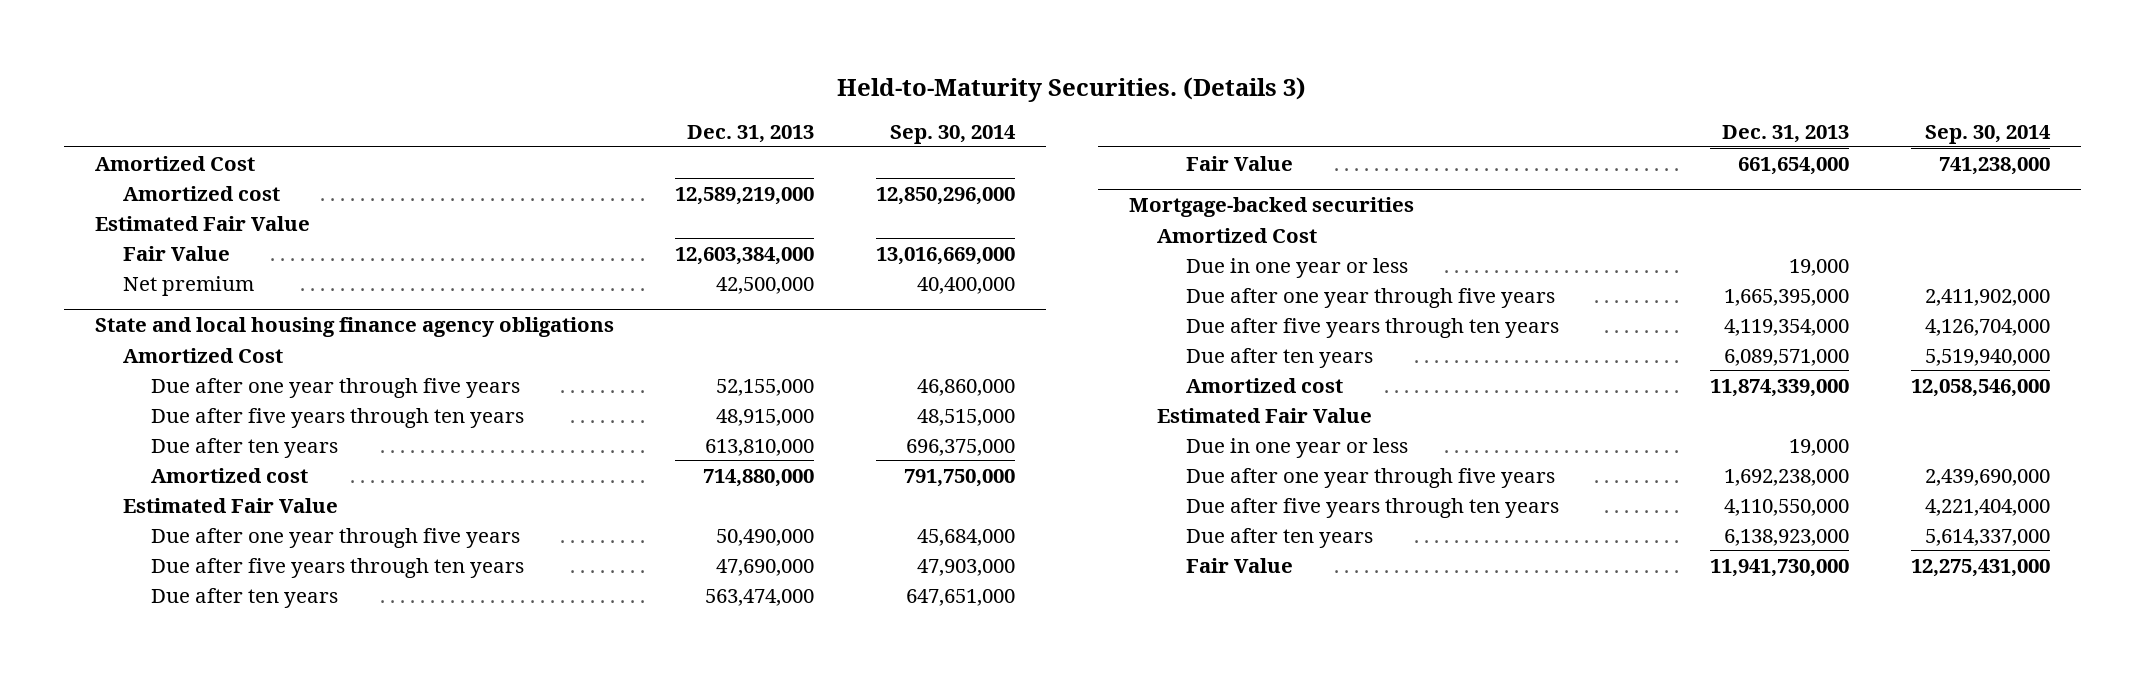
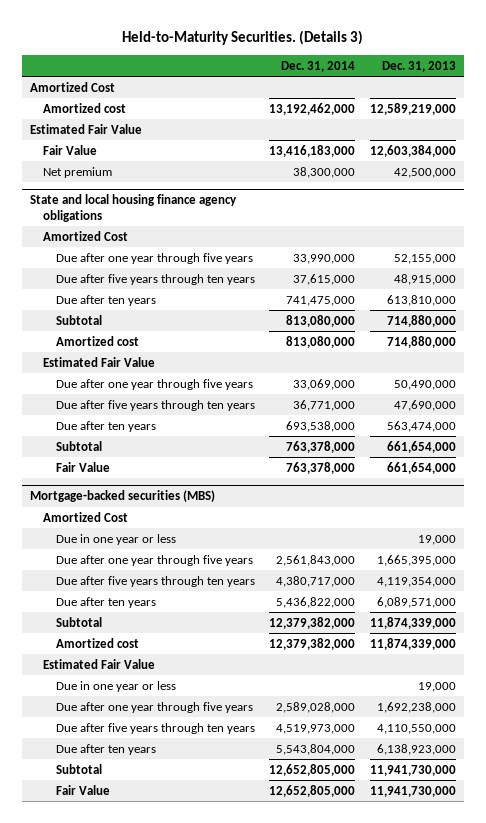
- | Dec. 31, 2013 | Sep. 30, 2014
+ | Dec. 31, 2014 | Dec. 31, 2013
@ State and local housing finance agency obligations
+ Subtotal | 813,080,000 | 714,880,000
+ Subtotal | 763,378,000 | 661,654,000
- Mortgage-backed securities
+ Mortgage-backed securities (MBS)
+ Subtotal | 12,379,382,000 | 11,874,339,000
+ Subtotal | 12,652,805,000 | 11,941,730,000

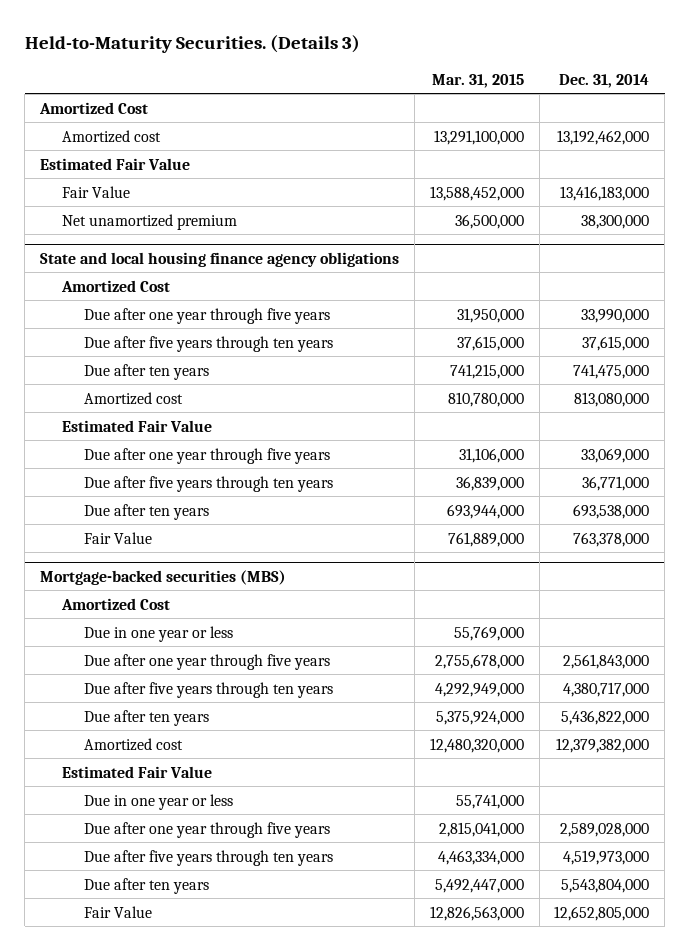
- | Dec. 31, 2014 | Dec. 31, 2013
+ | Mar. 31, 2015 | Dec. 31, 2014
- Net premium | 38,300,000 | 42,500,000
+ Net unamortized premium | 36,500,000 | 38,300,000
@ State and local housing finance agency obligations
- Subtotal | 813,080,000 | 714,880,000
- Subtotal | 763,378,000 | 661,654,000
@ Mortgage-backed securities (MBS)
- Subtotal | 12,379,382,000 | 11,874,339,000
- Subtotal | 12,652,805,000 | 11,941,730,000

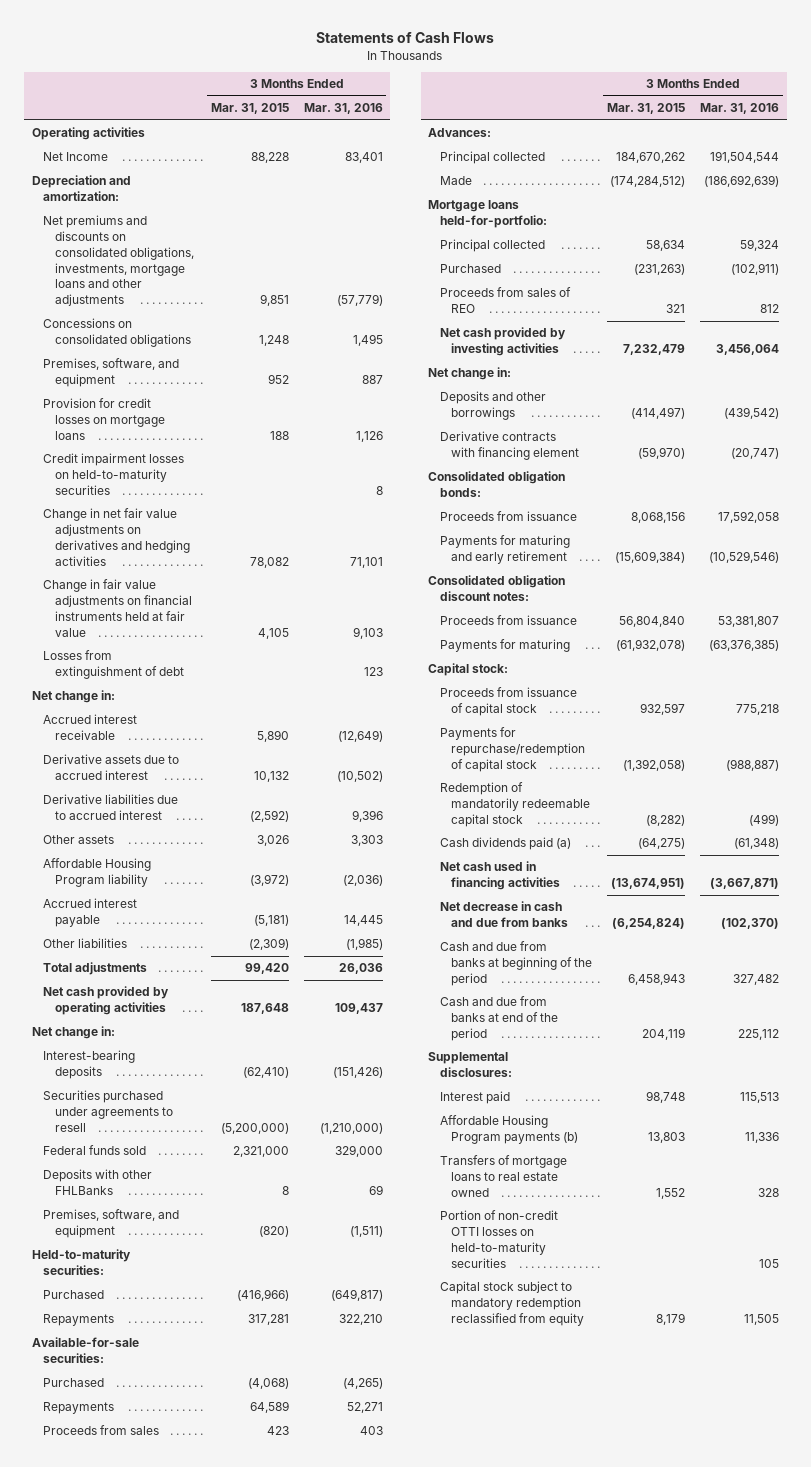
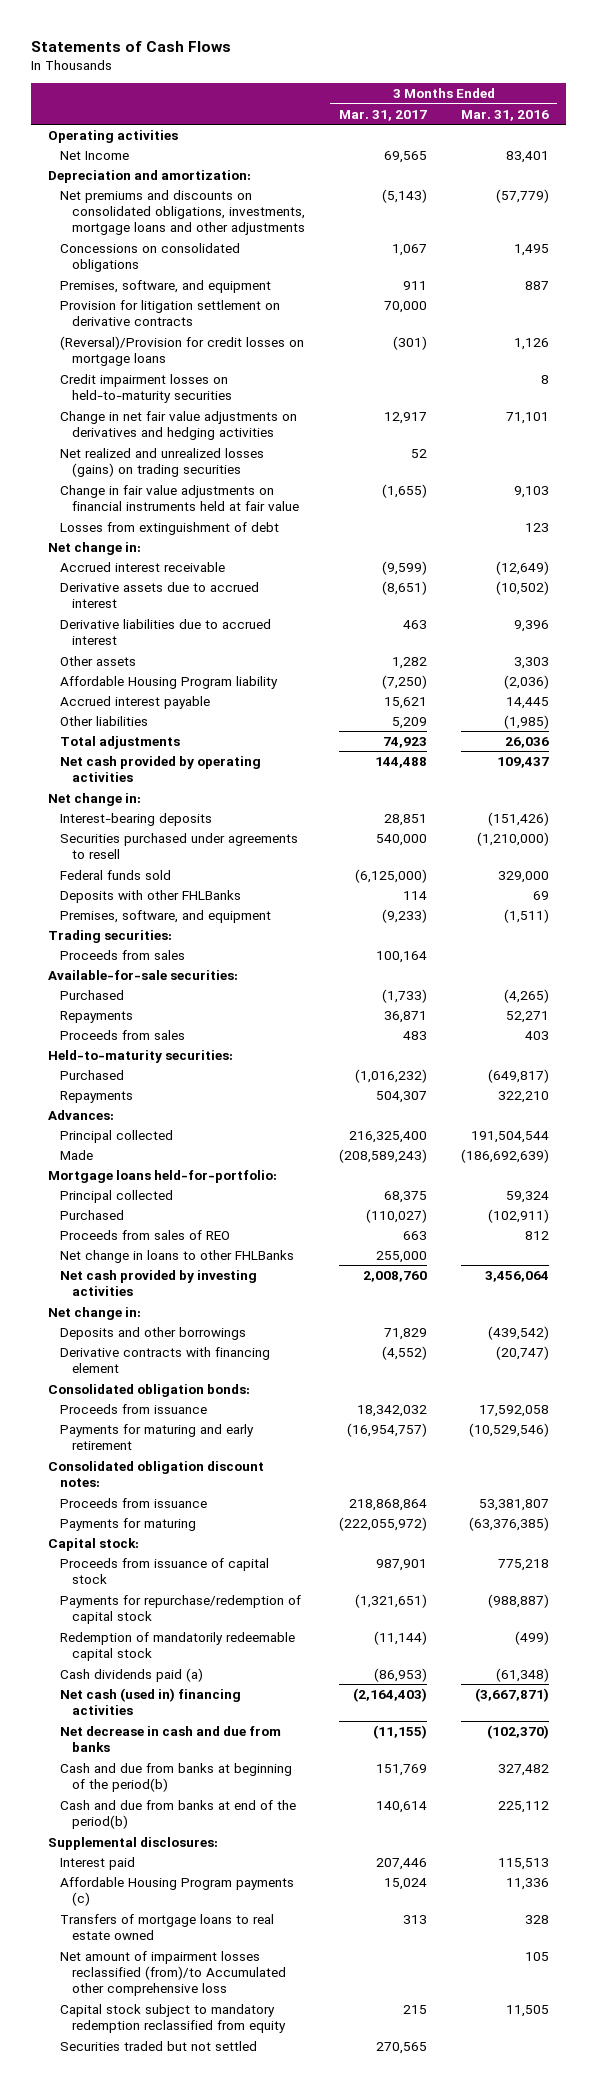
- | 3 Months Ended Mar. 31, 2015 | 3 Months Ended Mar. 31, 2016
+ | 3 Months Ended Mar. 31, 2017 | 3 Months Ended Mar. 31, 2016
- Provision for credit losses on mortgage loans | 188 | 1,126
+ Provision for litigation settlement on derivative contracts | 70,000 |
+ (Reversal)/Provision for credit losses on mortgage loans | (301) | 1,126
+ Net realized and unrealized losses (gains) on trading securities | 52 |
+ Trading securities:
+ Proceeds from sales | 100,164 |
moved down: Held-to-maturity securities:
moved down: Purchased | (1,016,232) | (649,817)
moved down: Repayments | 504,307 | 322,210
+ Net change in loans to other FHLBanks | 255,000 |
- Net cash used in financing activities | (13,674,951) | (3,667,871)
+ Net cash (used in) financing activities | (2,164,403) | (3,667,871)
- Cash and due from banks at beginning of the period | 6,458,943 | 327,482
- Cash and due from banks at end of the period | 204,119 | 225,112
+ Cash and due from banks at beginning of the period(b) | 151,769 | 327,482
+ Cash and due from banks at end of the period(b) | 140,614 | 225,112
- Affordable Housing Program payments (b) | 13,803 | 11,336
+ Affordable Housing Program payments (c) | 15,024 | 11,336
- Portion of non-credit OTTI losses on held-to-maturity securities | | 105
+ Net amount of impairment losses reclassified (from)/to Accumulated other comprehensive loss | | 105
+ Securities traded but not settled | 270,565 |

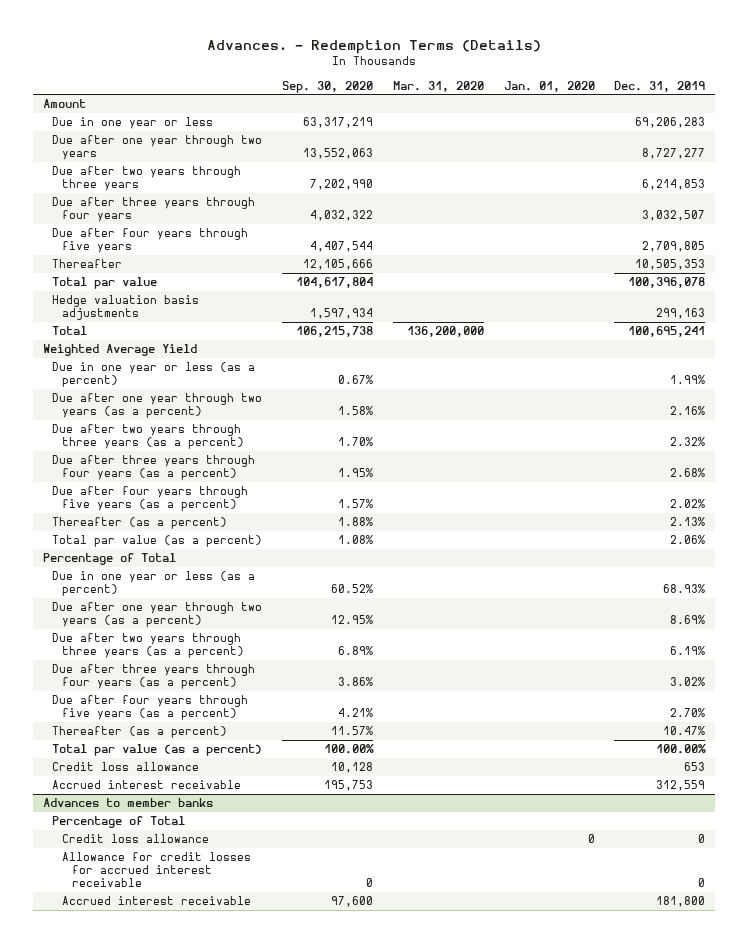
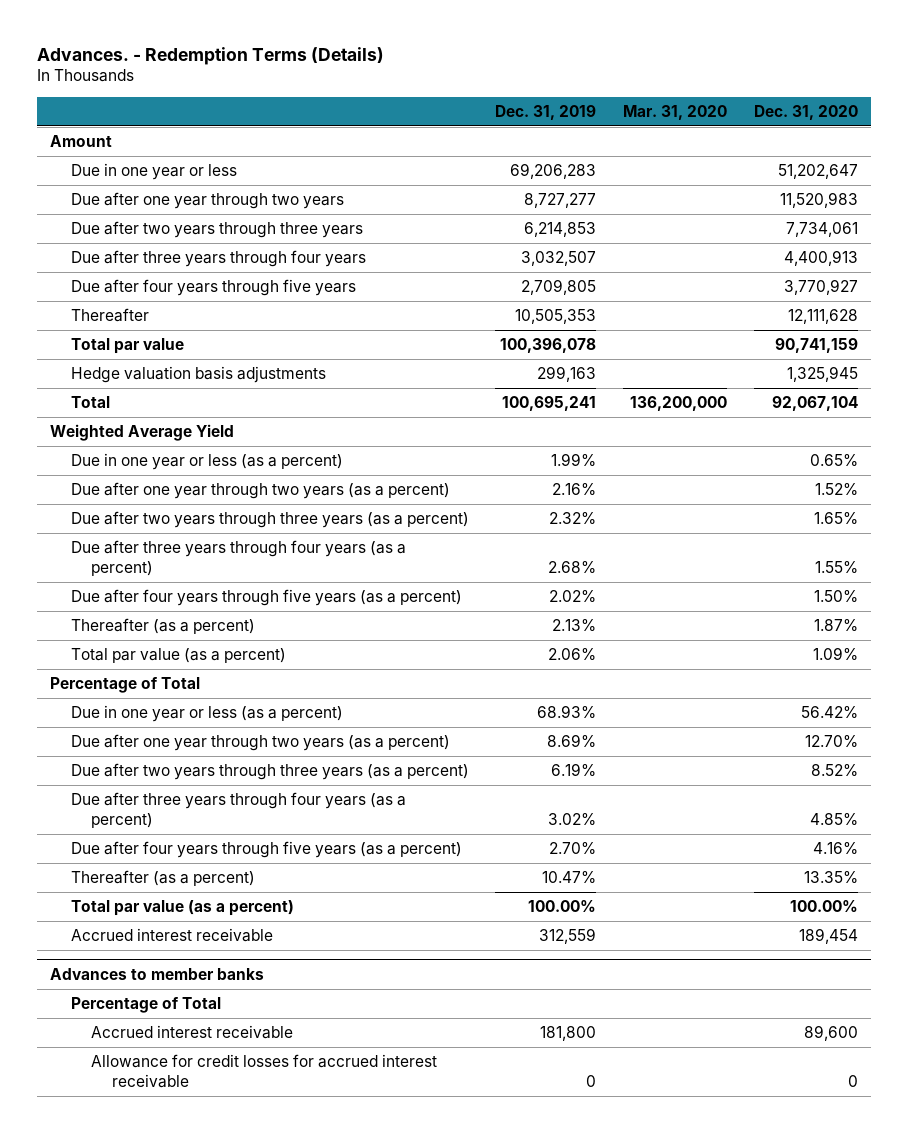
- | Sep. 30, 2020 | Mar. 31, 2020 | Jan. 01, 2020 | Dec. 31, 2019
+ | Dec. 31, 2019 | Mar. 31, 2020 | Dec. 31, 2020
- Credit loss allowance | 10,128 | | | 653
@ Advances to member banks
- Credit loss allowance | | | 0 | 0
moved down: Allowance for credit losses for accrued interest receivable | 0 | | 0

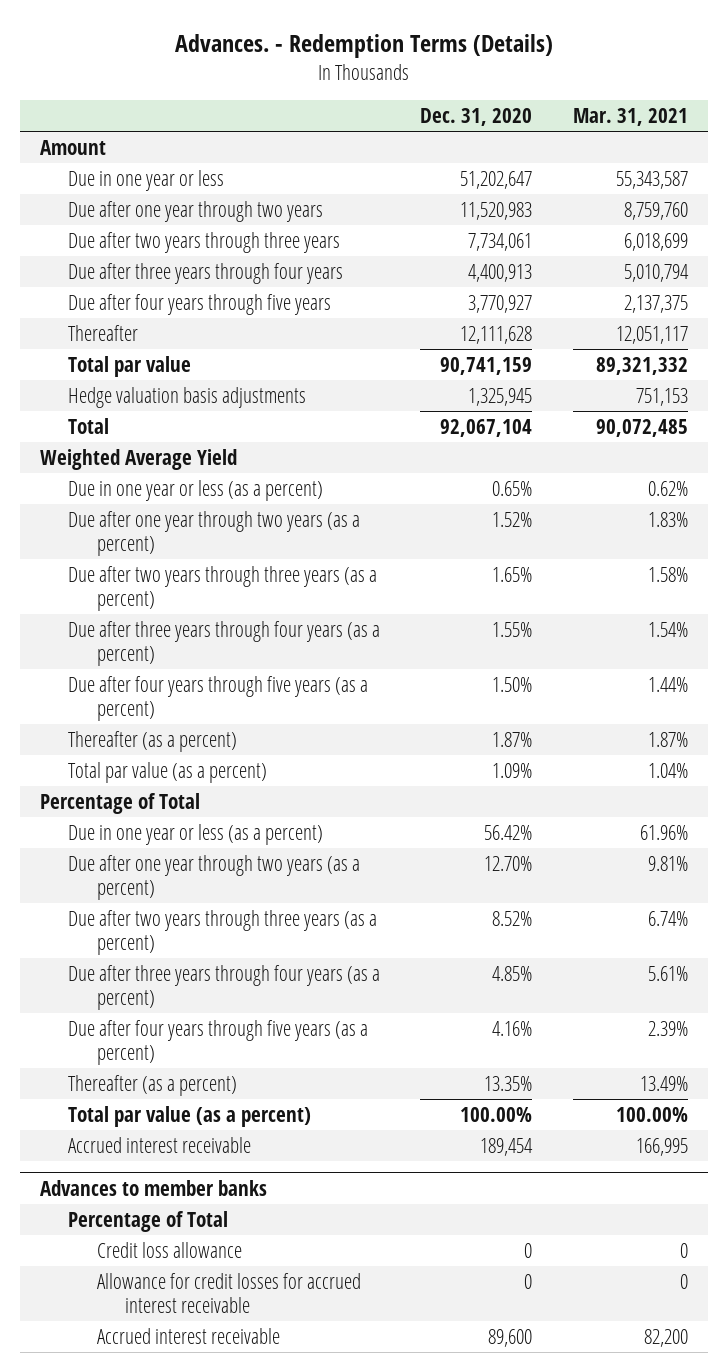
- | Dec. 31, 2019 | Mar. 31, 2020 | Dec. 31, 2020
+ | Dec. 31, 2020 | Mar. 31, 2021
@ Advances to member banks
+ Credit loss allowance | 0 | 0
moved down: Accrued interest receivable | 89,600 | 82,200

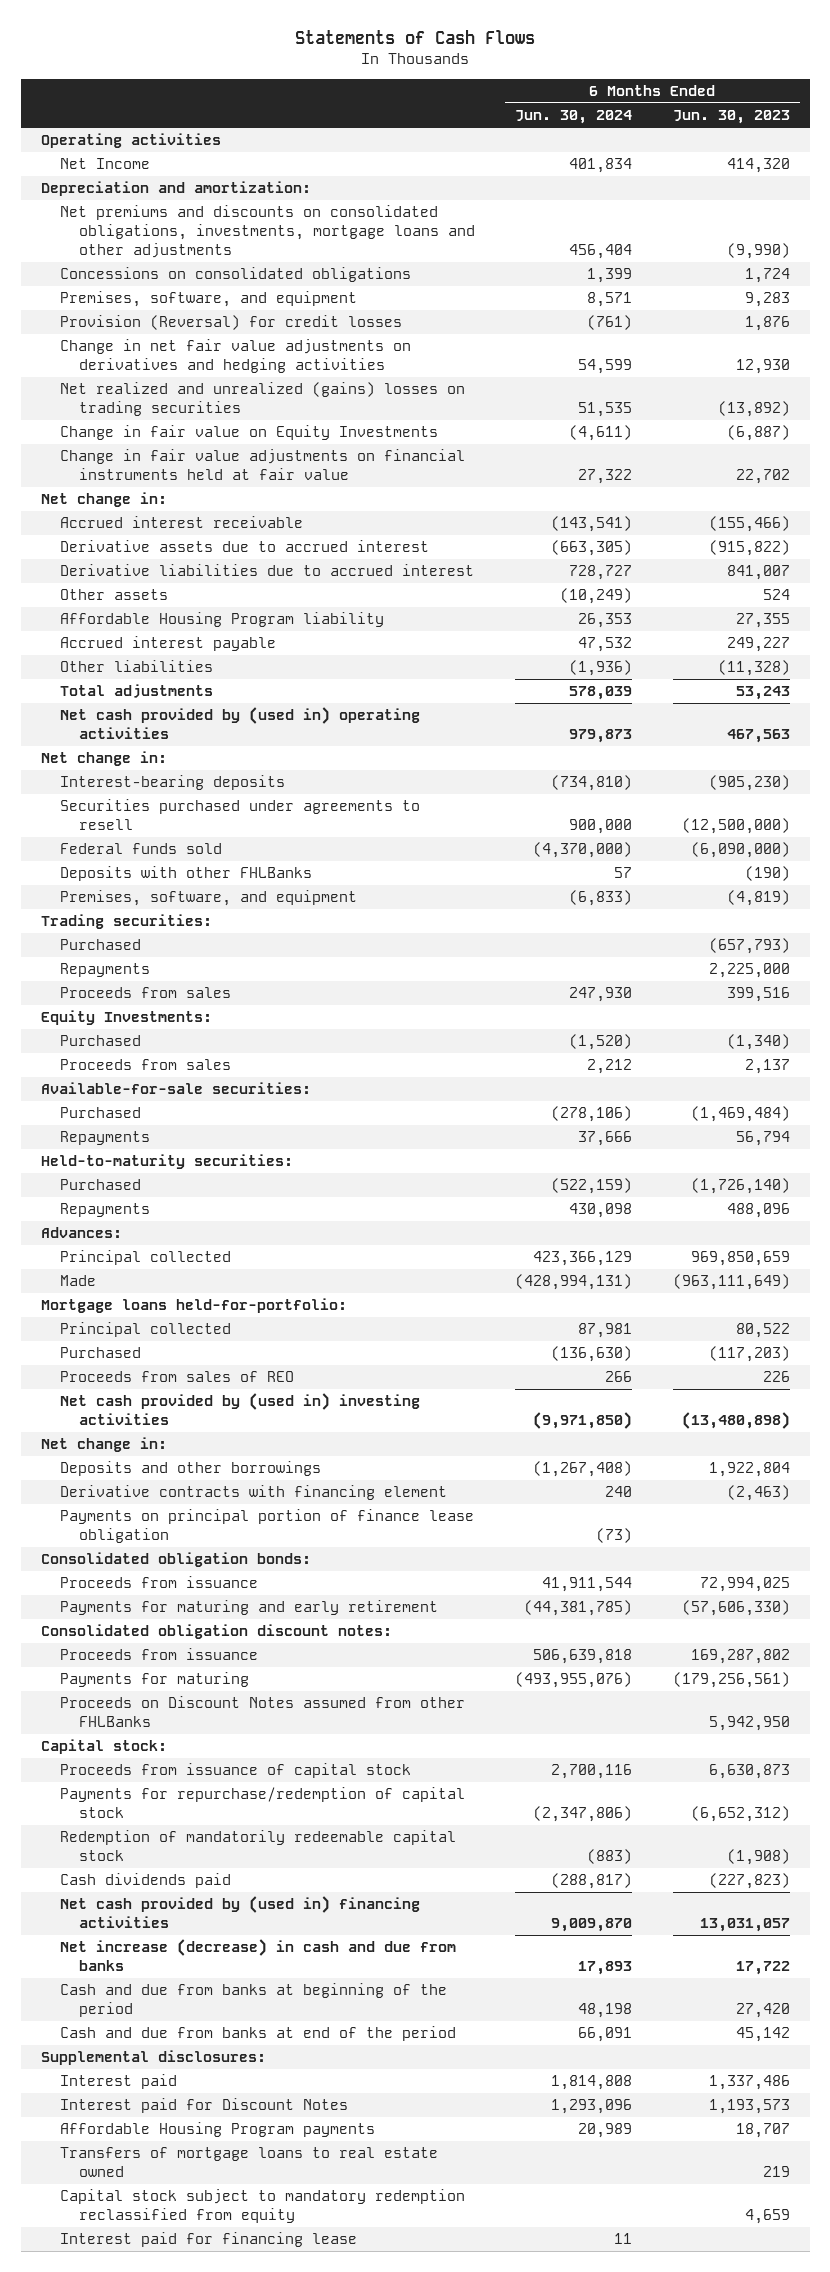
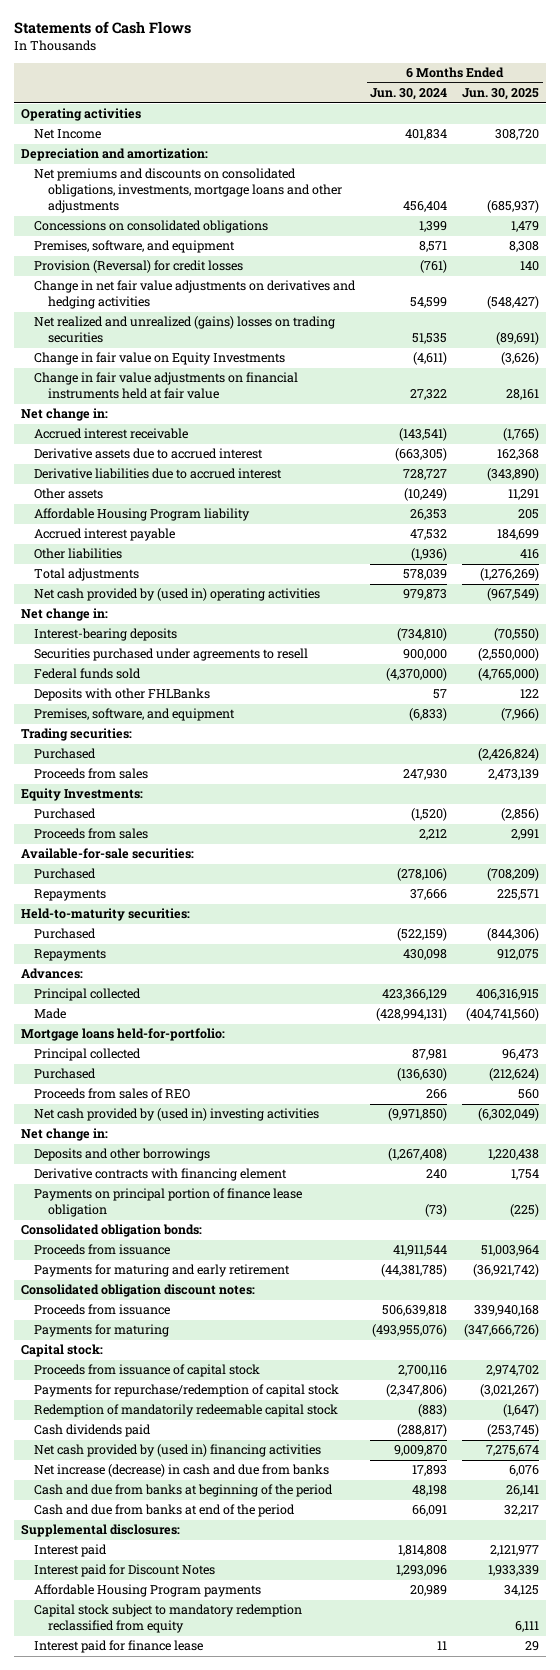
- | 6 Months Ended Jun. 30, 2024 | 6 Months Ended Jun. 30, 2023
+ | 6 Months Ended Jun. 30, 2024 | 6 Months Ended Jun. 30, 2025
- Repayments | | 2,225,000
- Proceeds on Discount Notes assumed from other FHLBanks | | 5,942,950
- Transfers of mortgage loans to real estate owned | | 219
- Interest paid for financing lease | 11 |
+ Interest paid for finance lease | 11 | 29

